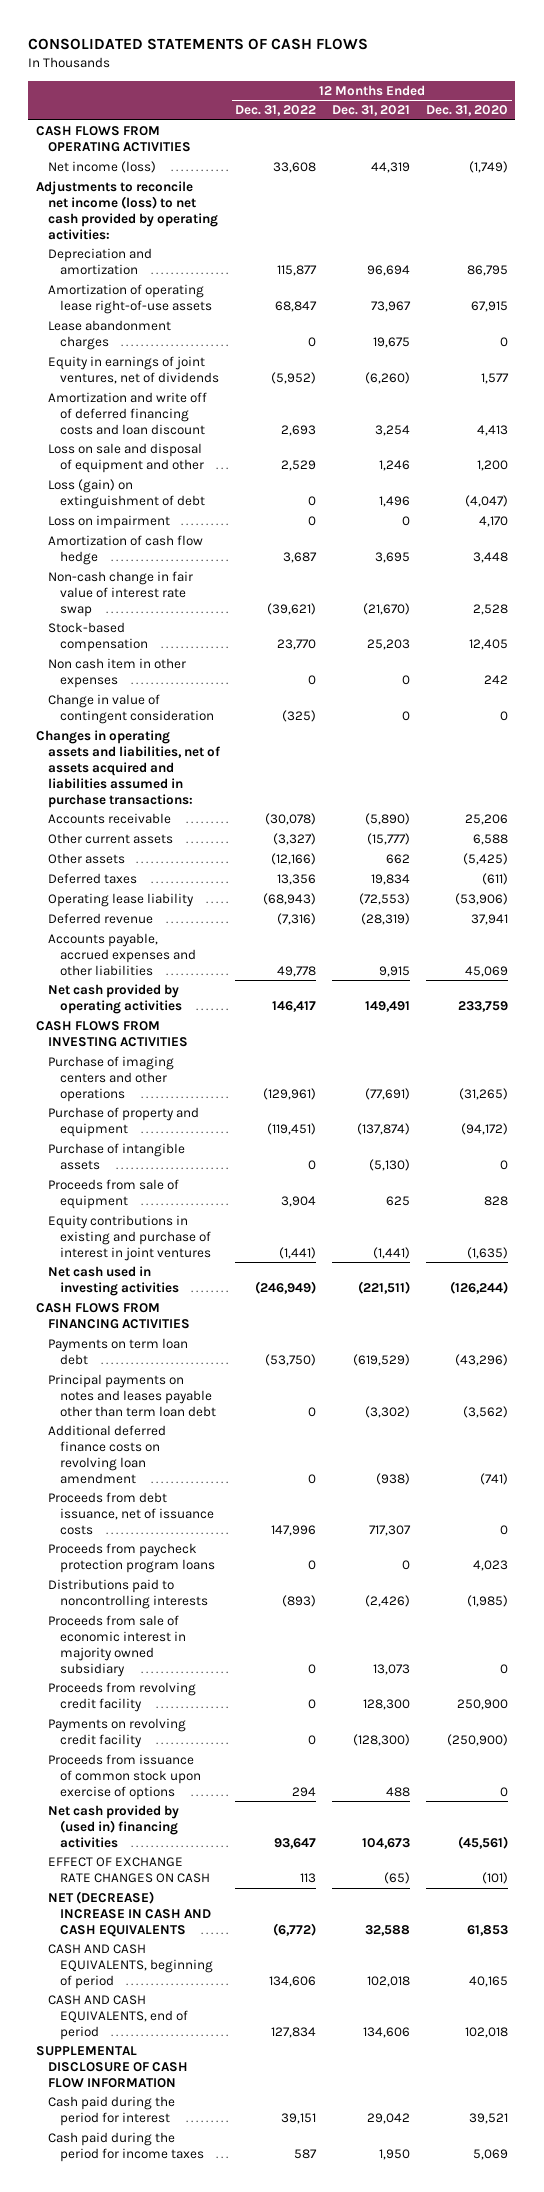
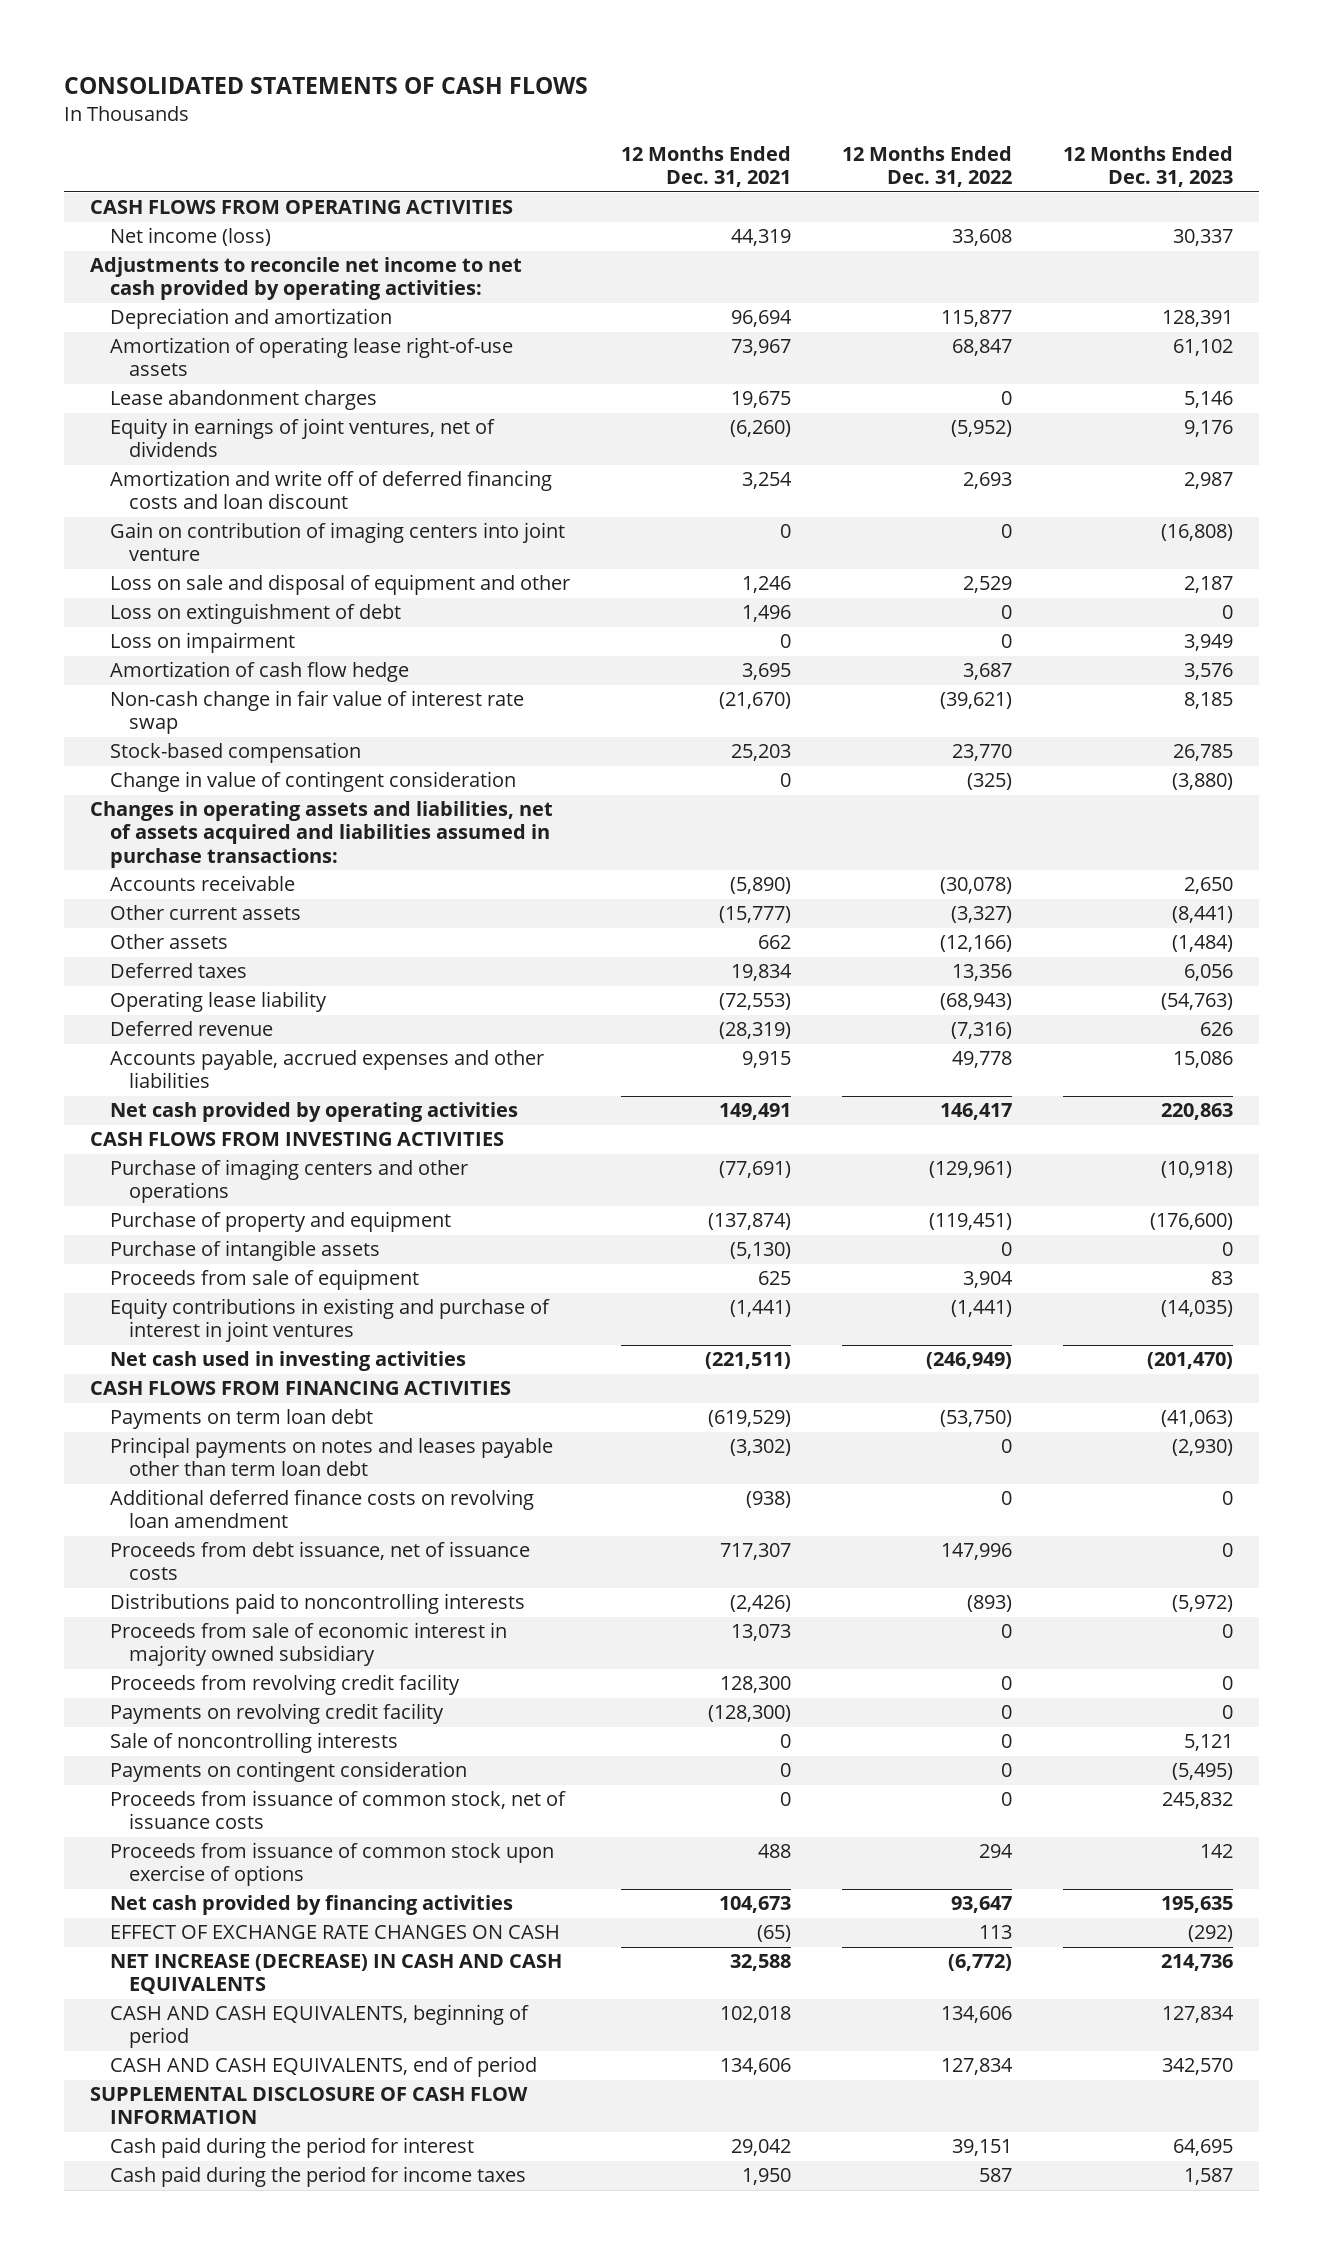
- | 12 Months Ended Dec. 31, 2022 | 12 Months Ended Dec. 31, 2021 | 12 Months Ended Dec. 31, 2020
+ | 12 Months Ended Dec. 31, 2021 | 12 Months Ended Dec. 31, 2022 | 12 Months Ended Dec. 31, 2023
- Adjustments to reconcile net income (loss) to net cash provided by operating activities:
+ Adjustments to reconcile net income to net cash provided by operating activities:
+ Gain on contribution of imaging centers into joint venture | 0 | 0 | (16,808)
- Loss (gain) on extinguishment of debt | 0 | 1,496 | (4,047)
+ Loss on extinguishment of debt | 1,496 | 0 | 0
- Non cash item in other expenses | 0 | 0 | 242
- Proceeds from paycheck protection program loans | 0 | 0 | 4,023
+ Sale of noncontrolling interests | 0 | 0 | 5,121
+ Payments on contingent consideration | 0 | 0 | (5,495)
+ Proceeds from issuance of common stock, net of issuance costs | 0 | 0 | 245,832
- Net cash provided by (used in) financing activities | 93,647 | 104,673 | (45,561)
+ Net cash provided by financing activities | 104,673 | 93,647 | 195,635
- NET (DECREASE) INCREASE IN CASH AND CASH EQUIVALENTS | (6,772) | 32,588 | 61,853
+ NET INCREASE (DECREASE) IN CASH AND CASH EQUIVALENTS | 32,588 | (6,772) | 214,736

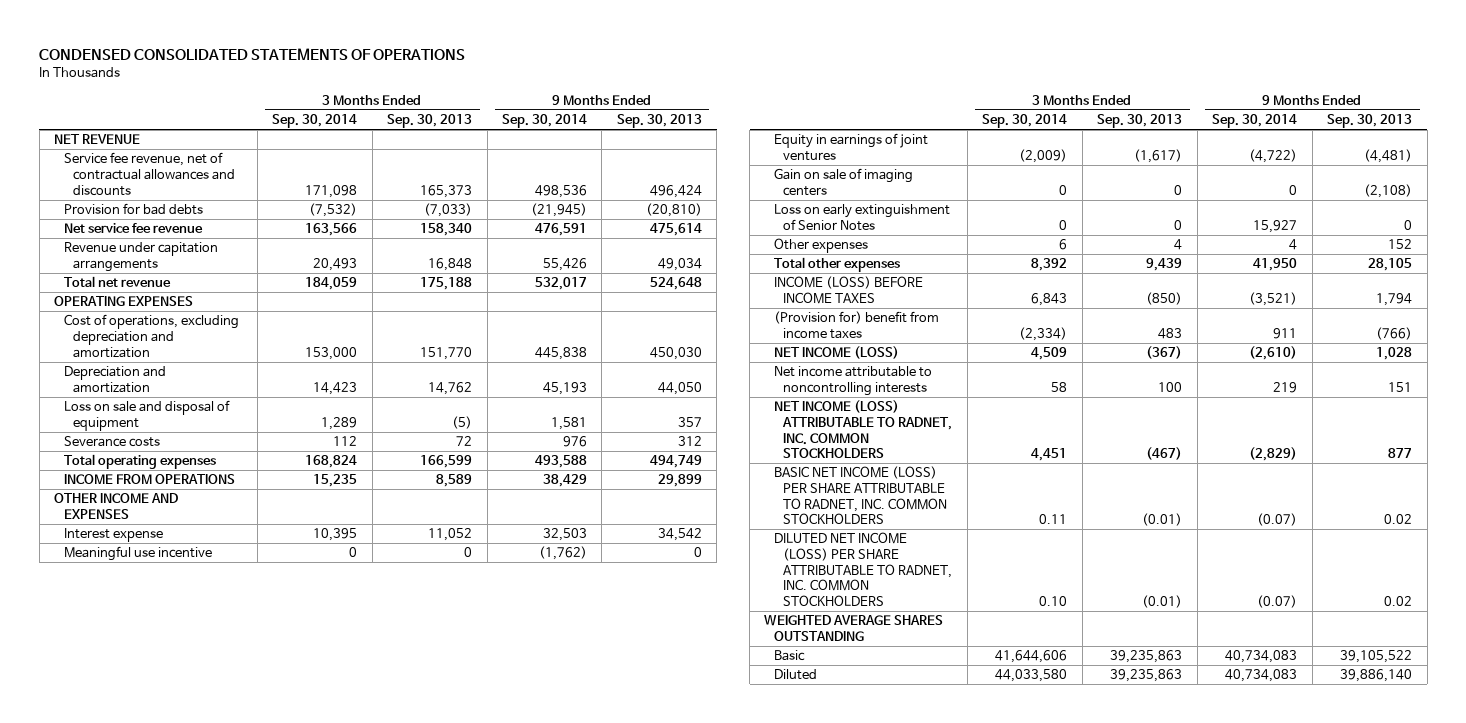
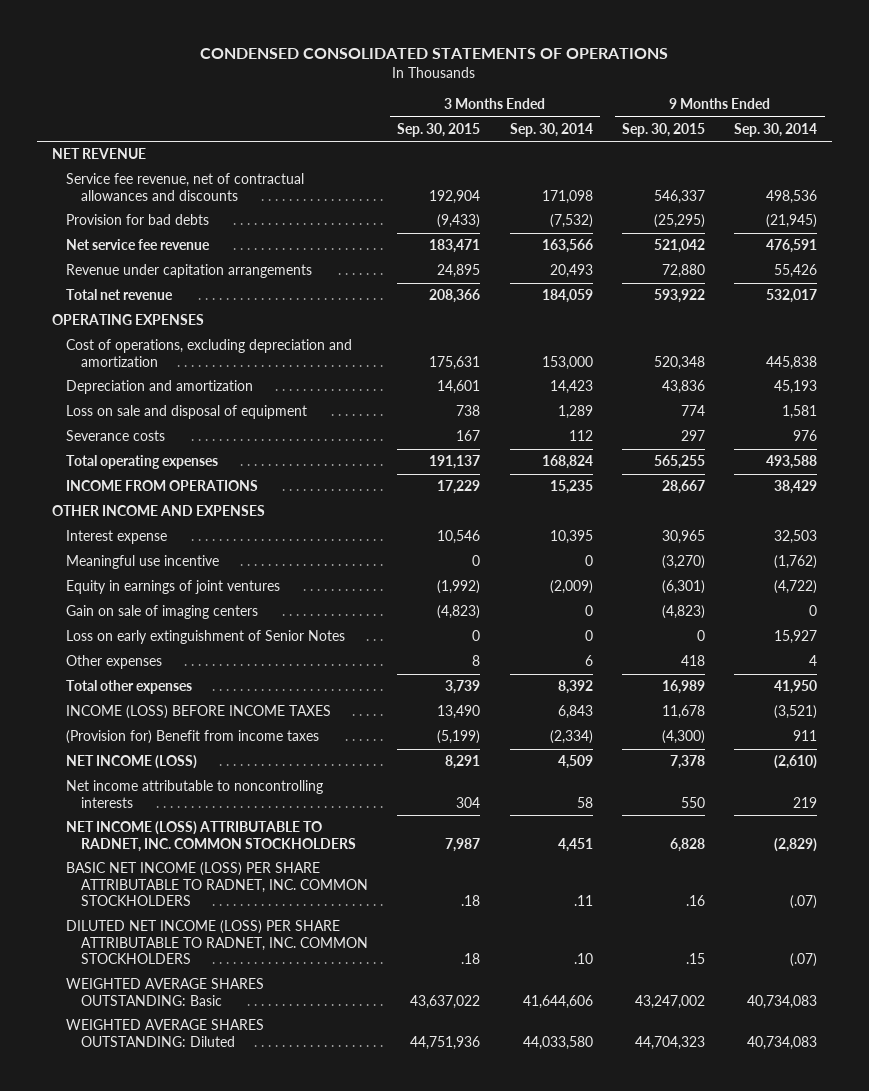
- | 3 Months Ended Sep. 30, 2014 | 3 Months Ended Sep. 30, 2013 | 9 Months Ended Sep. 30, 2014 | 9 Months Ended Sep. 30, 2013
+ | 3 Months Ended Sep. 30, 2015 | 3 Months Ended Sep. 30, 2014 | 9 Months Ended Sep. 30, 2015 | 9 Months Ended Sep. 30, 2014
- (Provision for) benefit from income taxes | (2,334) | 483 | 911 | (766)
+ (Provision for) Benefit from income taxes | (5,199) | (2,334) | (4,300) | 911
- BASIC NET INCOME (LOSS) PER SHARE ATTRIBUTABLE TO RADNET, INC. COMMON STOCKHOLDERS | 0.11 | (0.01) | (0.07) | 0.02
- DILUTED NET INCOME (LOSS) PER SHARE ATTRIBUTABLE TO RADNET, INC. COMMON STOCKHOLDERS | 0.10 | (0.01) | (0.07) | 0.02
- WEIGHTED AVERAGE SHARES OUTSTANDING
- Basic | 41,644,606 | 39,235,863 | 40,734,083 | 39,105,522
- Diluted | 44,033,580 | 39,235,863 | 40,734,083 | 39,886,140
+ BASIC NET INCOME (LOSS) PER SHARE ATTRIBUTABLE TO RADNET, INC. COMMON STOCKHOLDERS | .18 | .11 | .16 | (.07)
+ DILUTED NET INCOME (LOSS) PER SHARE ATTRIBUTABLE TO RADNET, INC. COMMON STOCKHOLDERS | .18 | .10 | .15 | (.07)
+ WEIGHTED AVERAGE SHARES OUTSTANDING: Basic | 43,637,022 | 41,644,606 | 43,247,002 | 40,734,083
+ WEIGHTED AVERAGE SHARES OUTSTANDING: Diluted | 44,751,936 | 44,033,580 | 44,704,323 | 40,734,083

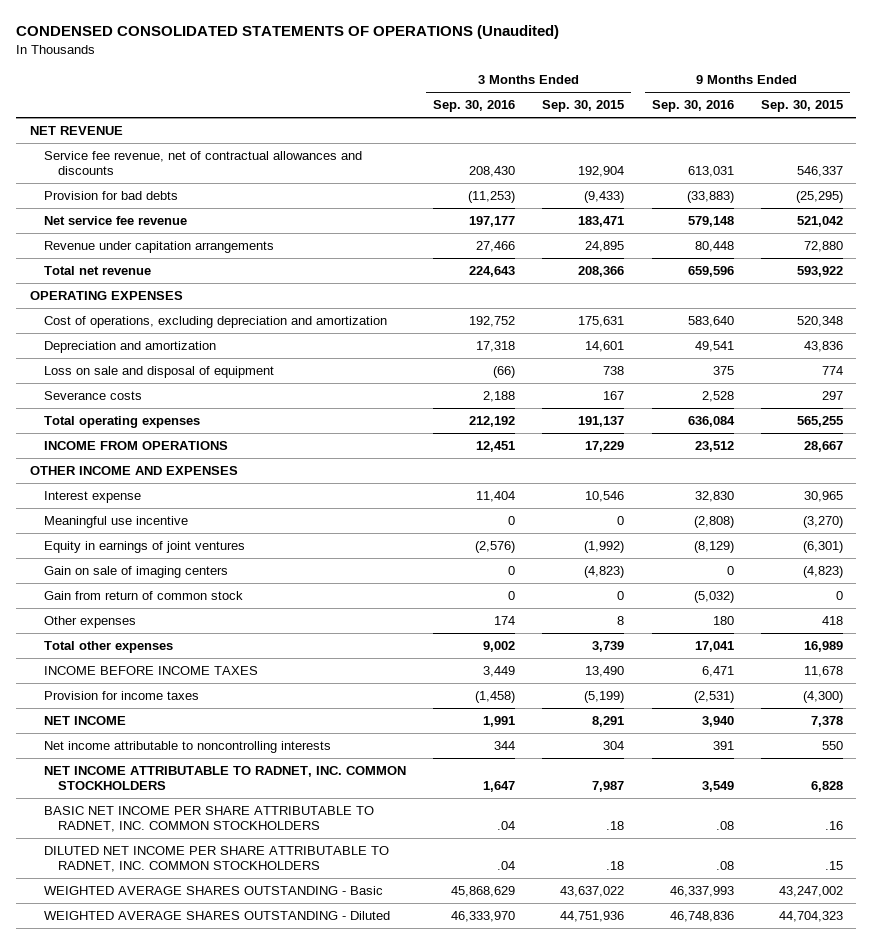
- CONDENSED CONSOLIDATED STATEMENTS OF OPERATIONS
+ CONDENSED CONSOLIDATED STATEMENTS OF OPERATIONS (Unaudited)
- | 3 Months Ended Sep. 30, 2015 | 3 Months Ended Sep. 30, 2014 | 9 Months Ended Sep. 30, 2015 | 9 Months Ended Sep. 30, 2014
+ | 3 Months Ended Sep. 30, 2016 | 3 Months Ended Sep. 30, 2015 | 9 Months Ended Sep. 30, 2016 | 9 Months Ended Sep. 30, 2015
- Loss on early extinguishment of Senior Notes | 0 | 0 | 0 | 15,927
+ Gain from return of common stock | 0 | 0 | (5,032) | 0
- INCOME (LOSS) BEFORE INCOME TAXES | 13,490 | 6,843 | 11,678 | (3,521)
- (Provision for) Benefit from income taxes | (5,199) | (2,334) | (4,300) | 911
- NET INCOME (LOSS) | 8,291 | 4,509 | 7,378 | (2,610)
+ INCOME BEFORE INCOME TAXES | 3,449 | 13,490 | 6,471 | 11,678
+ Provision for income taxes | (1,458) | (5,199) | (2,531) | (4,300)
+ NET INCOME | 1,991 | 8,291 | 3,940 | 7,378
- NET INCOME (LOSS) ATTRIBUTABLE TO RADNET, INC. COMMON STOCKHOLDERS | 7,987 | 4,451 | 6,828 | (2,829)
- BASIC NET INCOME (LOSS) PER SHARE ATTRIBUTABLE TO RADNET, INC. COMMON STOCKHOLDERS | .18 | .11 | .16 | (.07)
- DILUTED NET INCOME (LOSS) PER SHARE ATTRIBUTABLE TO RADNET, INC. COMMON STOCKHOLDERS | .18 | .10 | .15 | (.07)
- WEIGHTED AVERAGE SHARES OUTSTANDING: Basic | 43,637,022 | 41,644,606 | 43,247,002 | 40,734,083
- WEIGHTED AVERAGE SHARES OUTSTANDING: Diluted | 44,751,936 | 44,033,580 | 44,704,323 | 40,734,083
+ NET INCOME ATTRIBUTABLE TO RADNET, INC. COMMON STOCKHOLDERS | 1,647 | 7,987 | 3,549 | 6,828
+ BASIC NET INCOME PER SHARE ATTRIBUTABLE TO RADNET, INC. COMMON STOCKHOLDERS | .04 | .18 | .08 | .16
+ DILUTED NET INCOME PER SHARE ATTRIBUTABLE TO RADNET, INC. COMMON STOCKHOLDERS | .04 | .18 | .08 | .15
+ WEIGHTED AVERAGE SHARES OUTSTANDING - Basic | 45,868,629 | 43,637,022 | 46,337,993 | 43,247,002
+ WEIGHTED AVERAGE SHARES OUTSTANDING - Diluted | 46,333,970 | 44,751,936 | 46,748,836 | 44,704,323

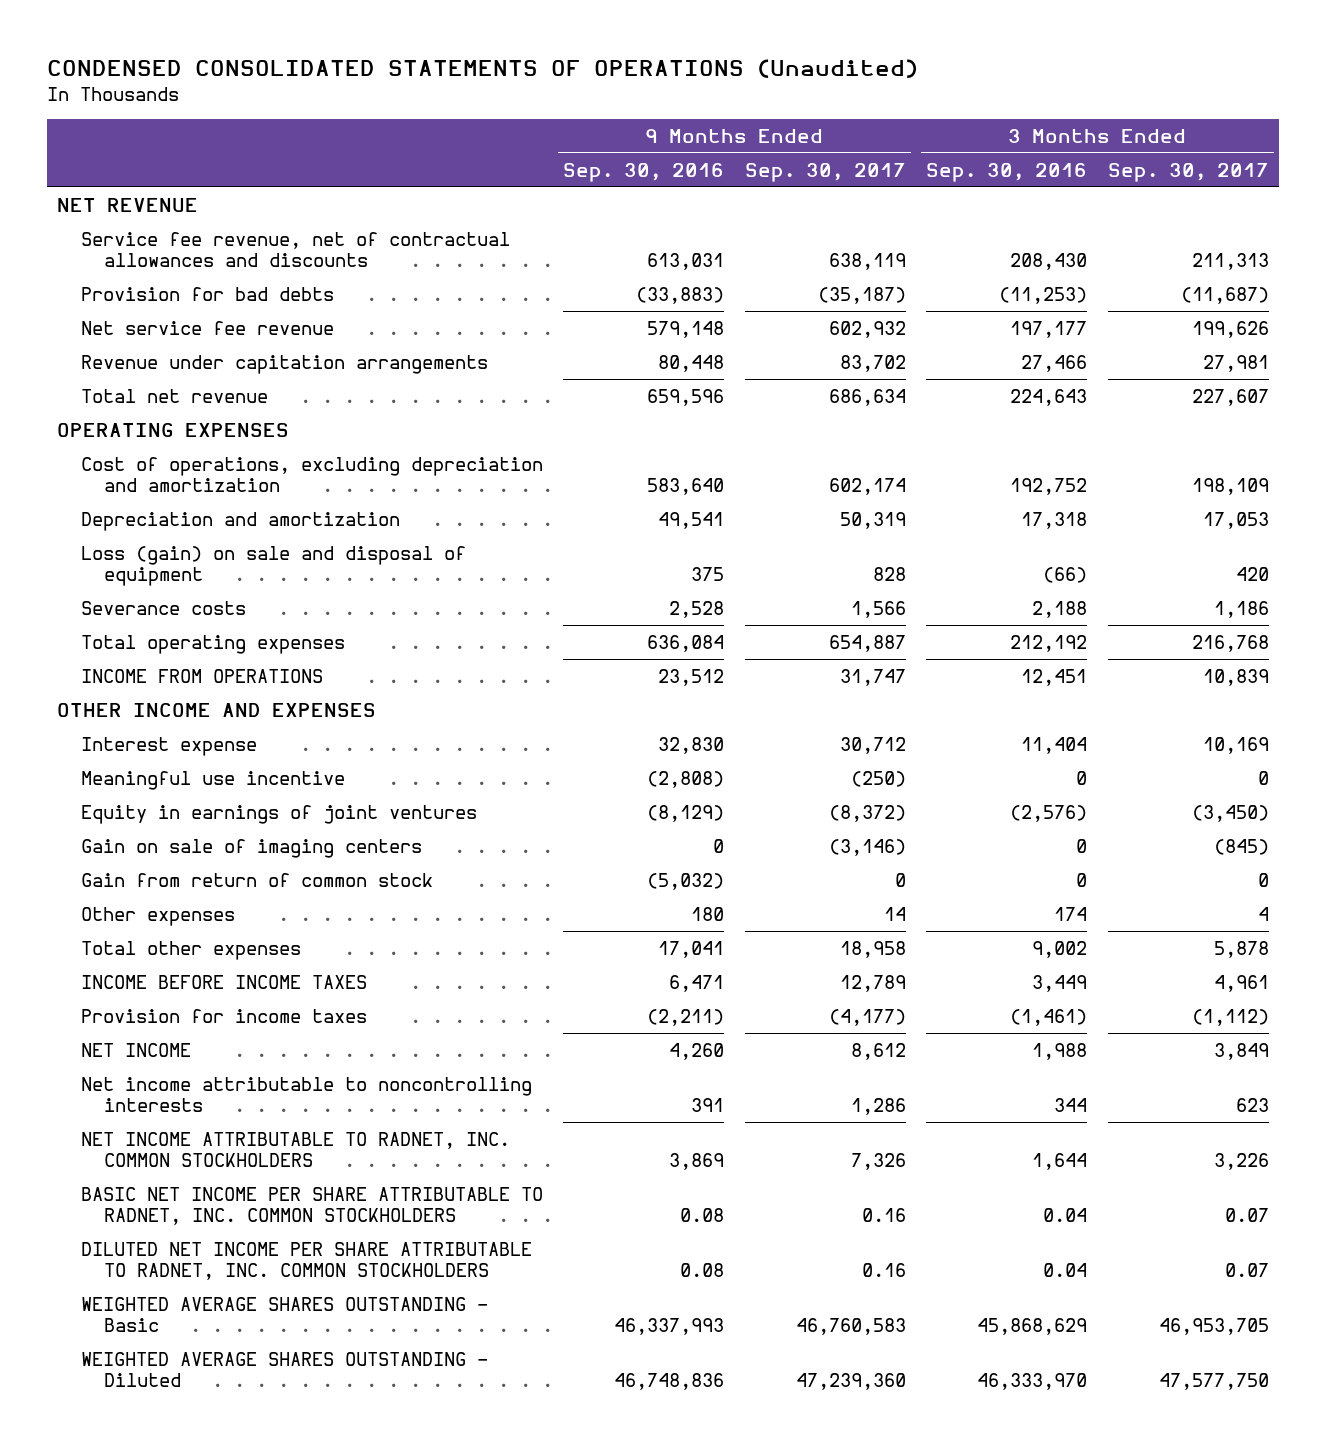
- | 3 Months Ended Sep. 30, 2016 | 3 Months Ended Sep. 30, 2015 | 9 Months Ended Sep. 30, 2016 | 9 Months Ended Sep. 30, 2015
+ | 9 Months Ended Sep. 30, 2016 | 9 Months Ended Sep. 30, 2017 | 3 Months Ended Sep. 30, 2016 | 3 Months Ended Sep. 30, 2017
- Loss on sale and disposal of equipment | (66) | 738 | 375 | 774
+ Loss (gain) on sale and disposal of equipment | 375 | 828 | (66) | 420
- Provision for income taxes | (1,458) | (5,199) | (2,531) | (4,300)
- NET INCOME | 1,991 | 8,291 | 3,940 | 7,378
+ Provision for income taxes | (2,211) | (4,177) | (1,461) | (1,112)
+ NET INCOME | 4,260 | 8,612 | 1,988 | 3,849
- NET INCOME ATTRIBUTABLE TO RADNET, INC. COMMON STOCKHOLDERS | 1,647 | 7,987 | 3,549 | 6,828
- BASIC NET INCOME PER SHARE ATTRIBUTABLE TO RADNET, INC. COMMON STOCKHOLDERS | .04 | .18 | .08 | .16
- DILUTED NET INCOME PER SHARE ATTRIBUTABLE TO RADNET, INC. COMMON STOCKHOLDERS | .04 | .18 | .08 | .15
+ NET INCOME ATTRIBUTABLE TO RADNET, INC. COMMON STOCKHOLDERS | 3,869 | 7,326 | 1,644 | 3,226
+ BASIC NET INCOME PER SHARE ATTRIBUTABLE TO RADNET, INC. COMMON STOCKHOLDERS | 0.08 | 0.16 | 0.04 | 0.07
+ DILUTED NET INCOME PER SHARE ATTRIBUTABLE TO RADNET, INC. COMMON STOCKHOLDERS | 0.08 | 0.16 | 0.04 | 0.07

